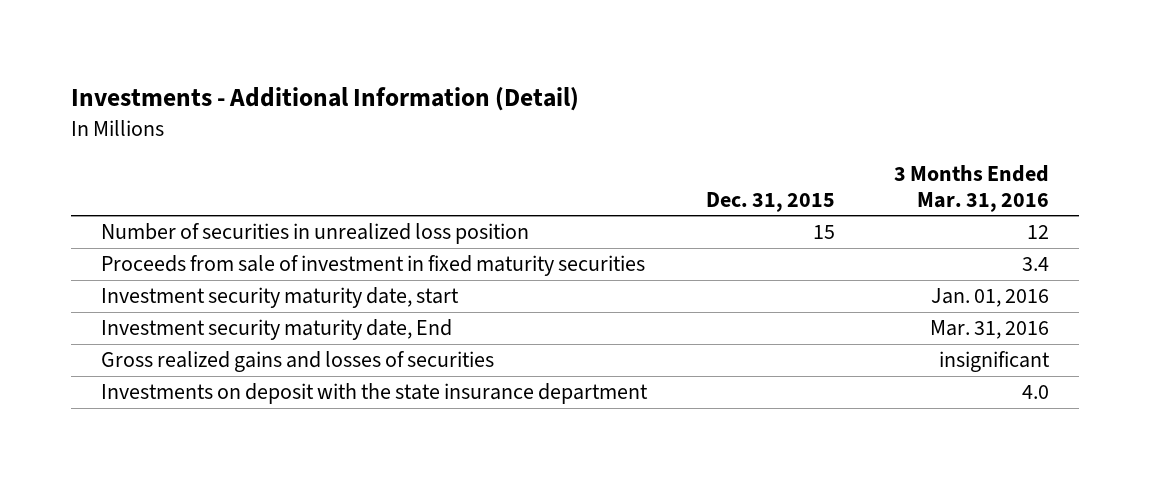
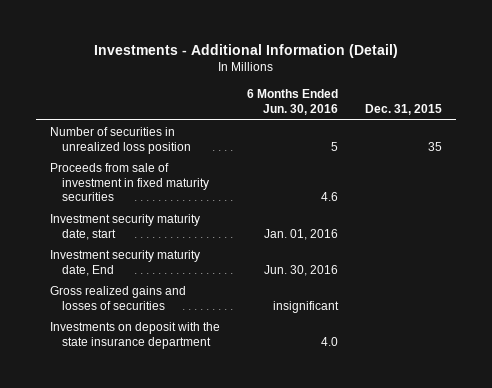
- | Dec. 31, 2015 | 3 Months Ended Mar. 31, 2016
+ | 6 Months Ended Jun. 30, 2016 | Dec. 31, 2015
- Number of securities in unrealized loss position | 15 | 12
+ Number of securities in unrealized loss position | 5 | 35

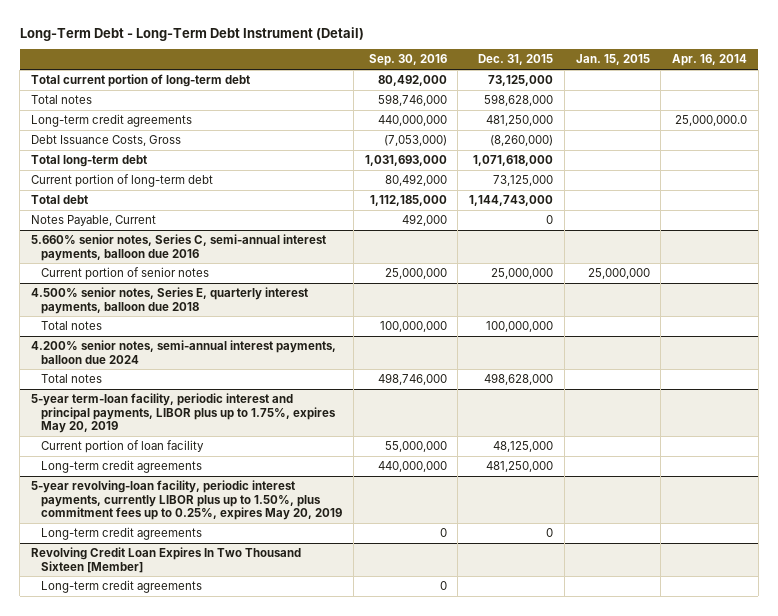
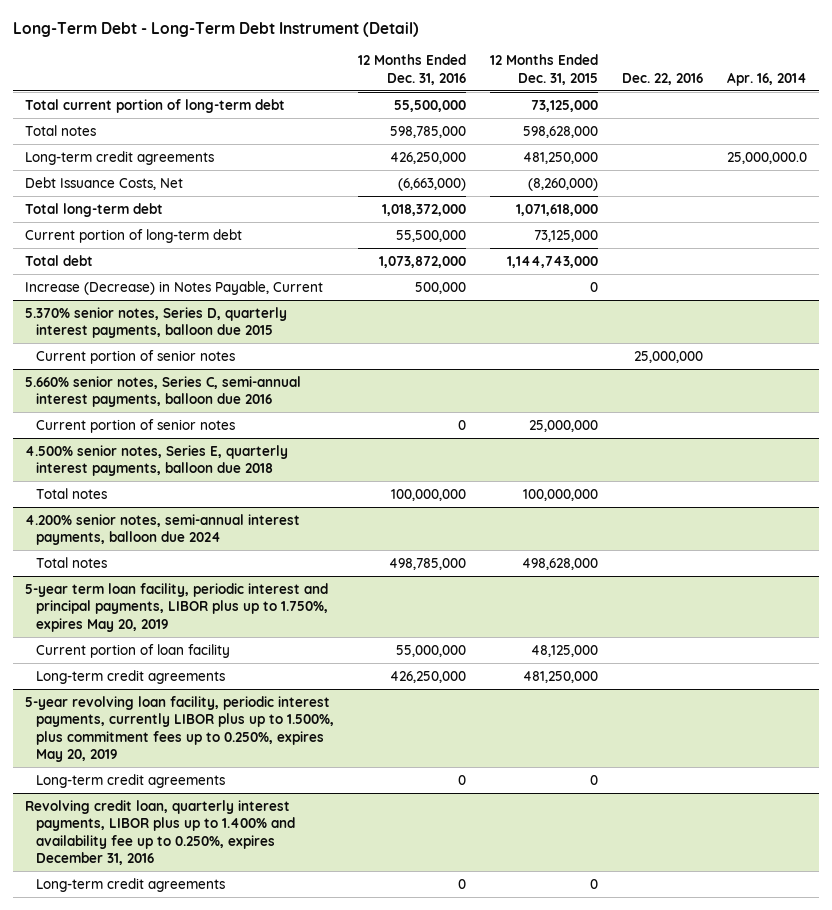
- | Sep. 30, 2016 | Dec. 31, 2015 | Jan. 15, 2015 | Apr. 16, 2014
+ | 12 Months Ended Dec. 31, 2016 | 12 Months Ended Dec. 31, 2015 | Dec. 22, 2016 | Apr. 16, 2014
- Debt Issuance Costs, Gross | (7,053,000) | (8,260,000) | |
+ Debt Issuance Costs, Net | (6,663,000) | (8,260,000) | |
- Notes Payable, Current | 492,000 | 0 | |
+ Increase (Decrease) in Notes Payable, Current | 500,000 | 0 | |
+ 5.370% senior notes, Series D, quarterly interest payments, balloon due 2015
+ Current portion of senior notes | | | 25,000,000 |
- 5-year term-loan facility, periodic interest and principal payments, LIBOR plus up to 1.75%, expires May 20, 2019
+ 5-year term loan facility, periodic interest and principal payments, LIBOR plus up to 1.750%, expires May 20, 2019
- 5-year revolving-loan facility, periodic interest payments, currently LIBOR plus up to 1.50%, plus commitment fees up to 0.25%, expires May 20, 2019
+ 5-year revolving loan facility, periodic interest payments, currently LIBOR plus up to 1.500%, plus commitment fees up to 0.250%, expires May 20, 2019
- Revolving Credit Loan Expires In Two Thousand Sixteen [Member]
+ Revolving credit loan, quarterly interest payments, LIBOR plus up to 1.400% and availability fee up to 0.250%, expires December 31, 2016

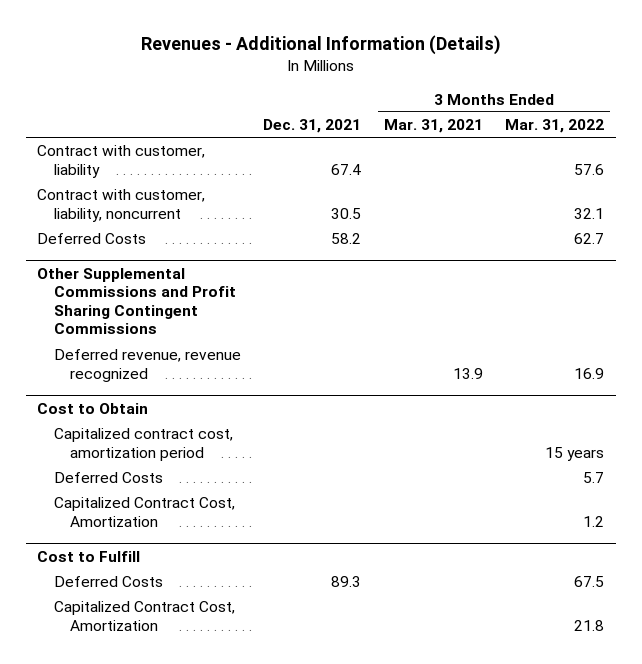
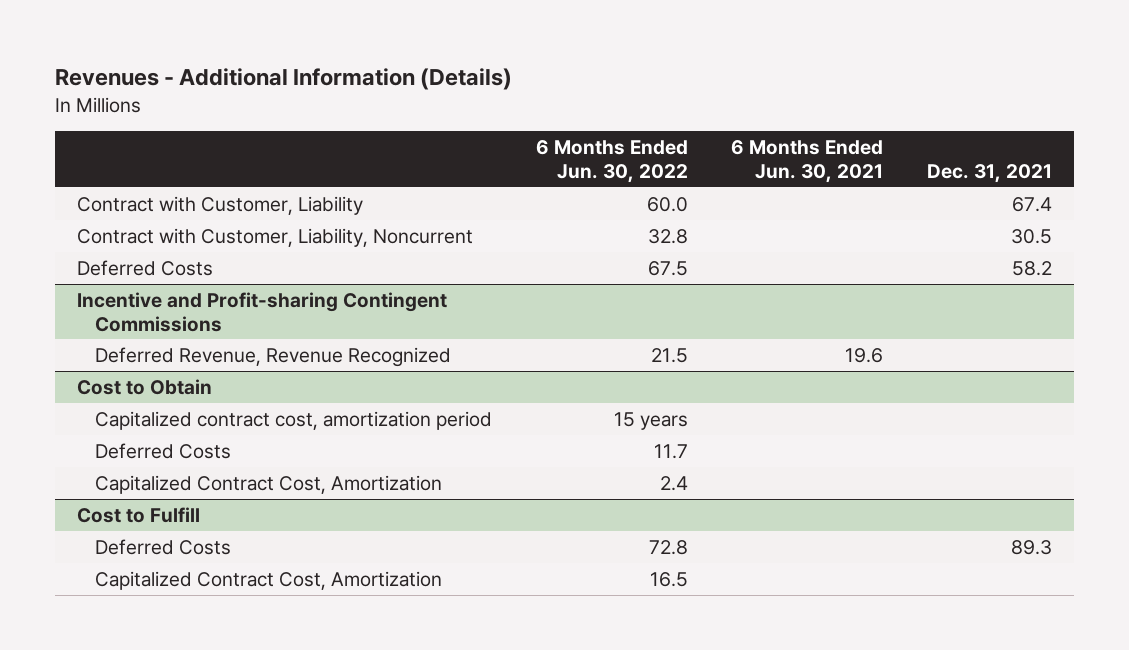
- | Dec. 31, 2021 | 3 Months Ended Mar. 31, 2021 | 3 Months Ended Mar. 31, 2022
+ | 6 Months Ended Jun. 30, 2022 | 6 Months Ended Jun. 30, 2021 | Dec. 31, 2021
- Contract with customer, liability | 67.4 | | 57.6
- Contract with customer, liability, noncurrent | 30.5 | | 32.1
+ Contract with Customer, Liability | 60.0 | | 67.4
+ Contract with Customer, Liability, Noncurrent | 32.8 | | 30.5
- Other Supplemental Commissions and Profit Sharing Contingent Commissions
- Deferred revenue, revenue recognized | | 13.9 | 16.9
+ Incentive and Profit-sharing Contingent Commissions
+ Deferred Revenue, Revenue Recognized | 21.5 | 19.6 |

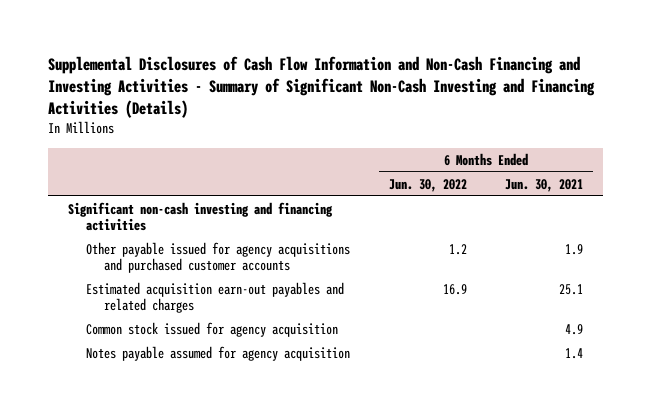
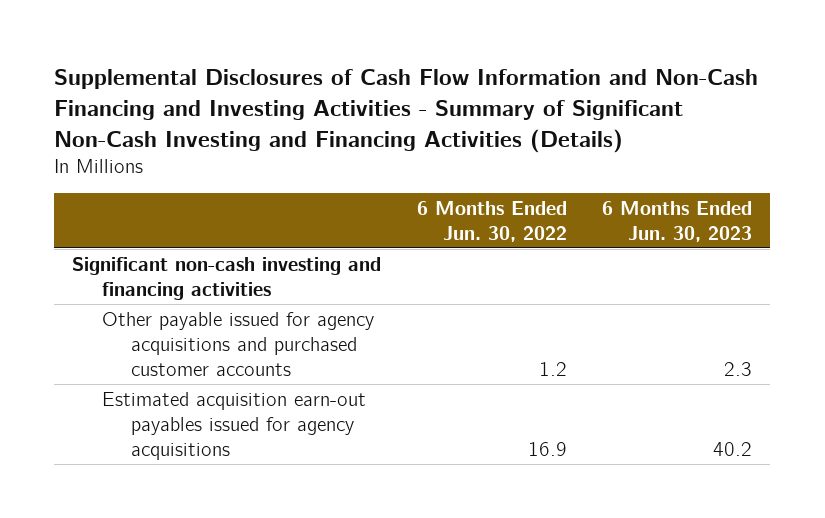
- | 6 Months Ended Jun. 30, 2022 | 6 Months Ended Jun. 30, 2021
+ | 6 Months Ended Jun. 30, 2022 | 6 Months Ended Jun. 30, 2023
- Estimated acquisition earn-out payables and related charges | 16.9 | 25.1
- Common stock issued for agency acquisition | | 4.9
- Notes payable assumed for agency acquisition | | 1.4
+ Estimated acquisition earn-out payables issued for agency acquisitions | 16.9 | 40.2

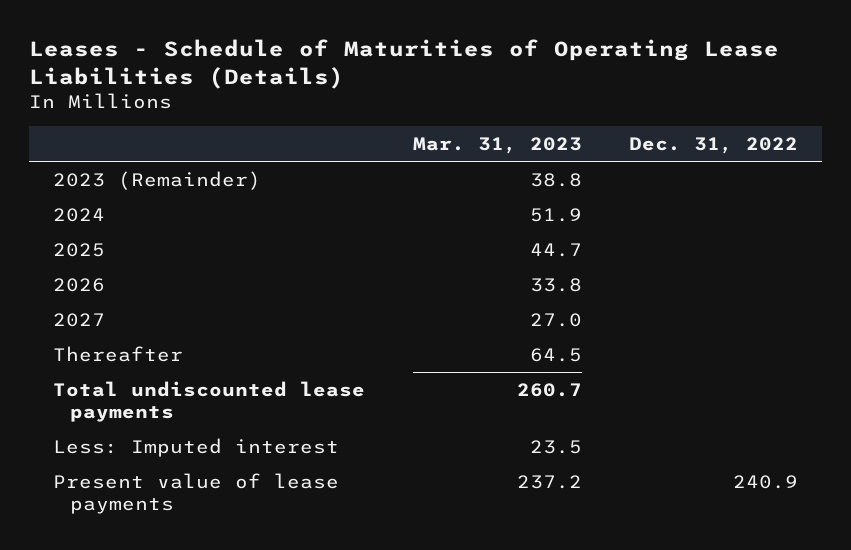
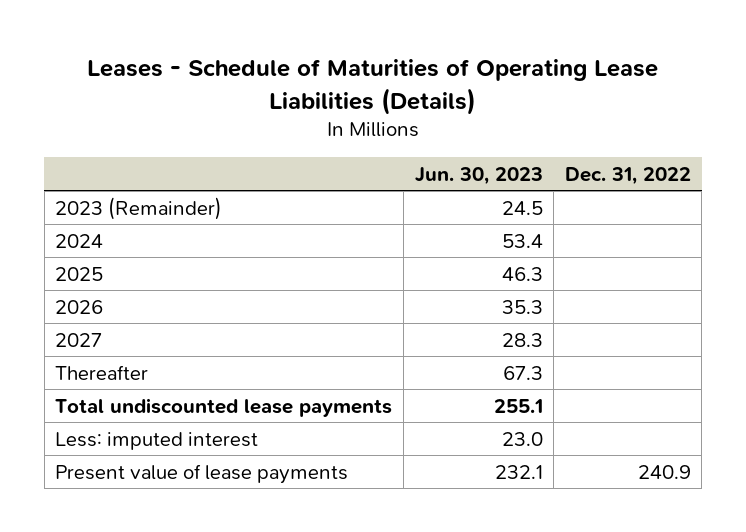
- | Mar. 31, 2023 | Dec. 31, 2022
+ | Jun. 30, 2023 | Dec. 31, 2022
- Less: Imputed interest | 23.5 |
+ Less: imputed interest | 23.0 |

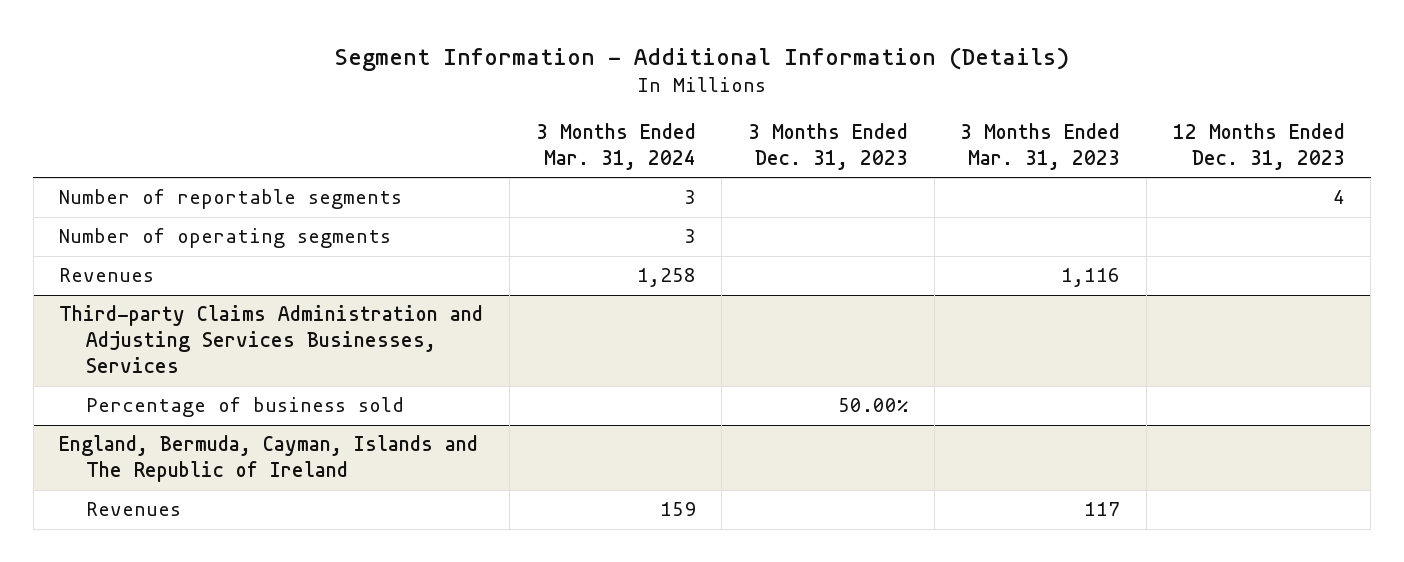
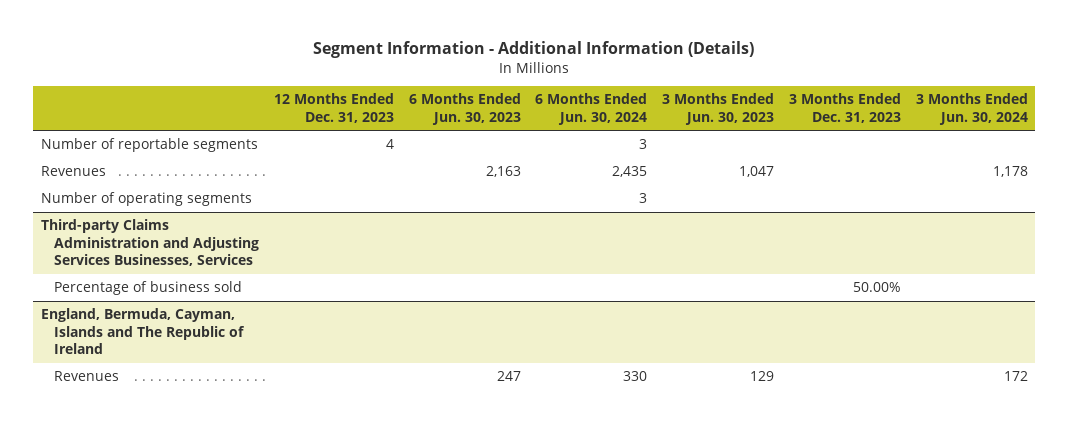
- | 3 Months Ended Mar. 31, 2024 | 3 Months Ended Dec. 31, 2023 | 3 Months Ended Mar. 31, 2023 | 12 Months Ended Dec. 31, 2023
+ | 12 Months Ended Dec. 31, 2023 | 6 Months Ended Jun. 30, 2023 | 6 Months Ended Jun. 30, 2024 | 3 Months Ended Jun. 30, 2023 | 3 Months Ended Dec. 31, 2023 | 3 Months Ended Jun. 30, 2024
moved down: Number of operating segments | | | 3 | | |

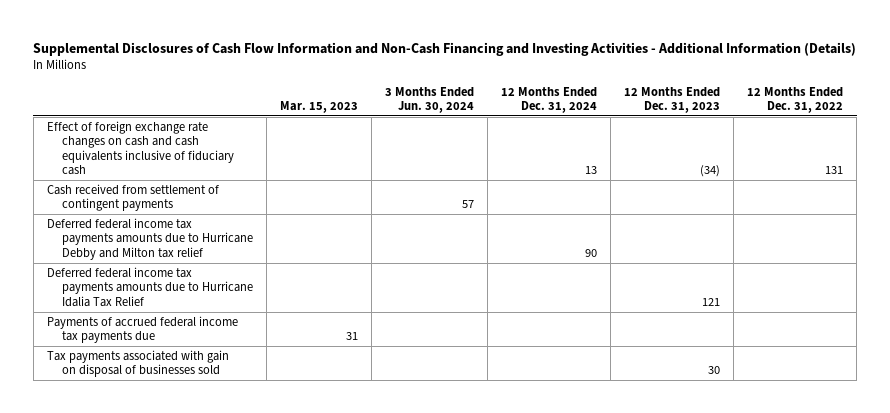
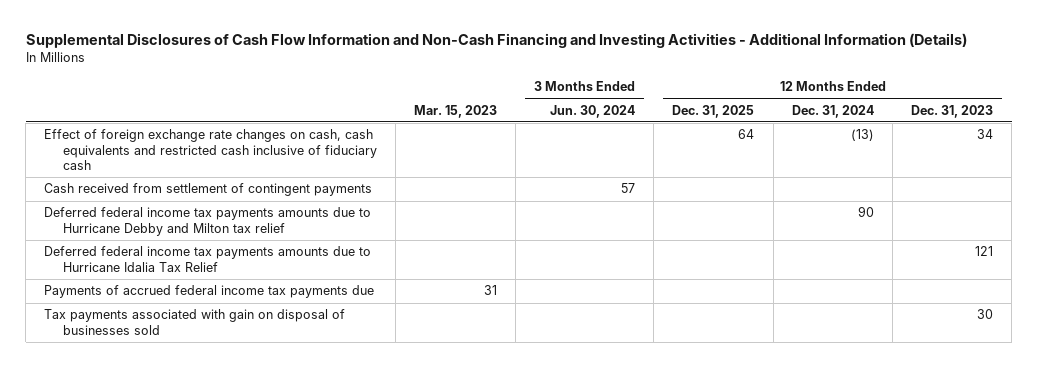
- | Mar. 15, 2023 | 3 Months Ended Jun. 30, 2024 | 12 Months Ended Dec. 31, 2024 | 12 Months Ended Dec. 31, 2023 | 12 Months Ended Dec. 31, 2022
+ | Mar. 15, 2023 | 3 Months Ended Jun. 30, 2024 | 12 Months Ended Dec. 31, 2025 | 12 Months Ended Dec. 31, 2024 | 12 Months Ended Dec. 31, 2023
- Effect of foreign exchange rate changes on cash and cash equivalents inclusive of fiduciary cash | | | 13 | (34) | 131
+ Effect of foreign exchange rate changes on cash, cash equivalents and restricted cash inclusive of fiduciary cash | | | 64 | (13) | 34

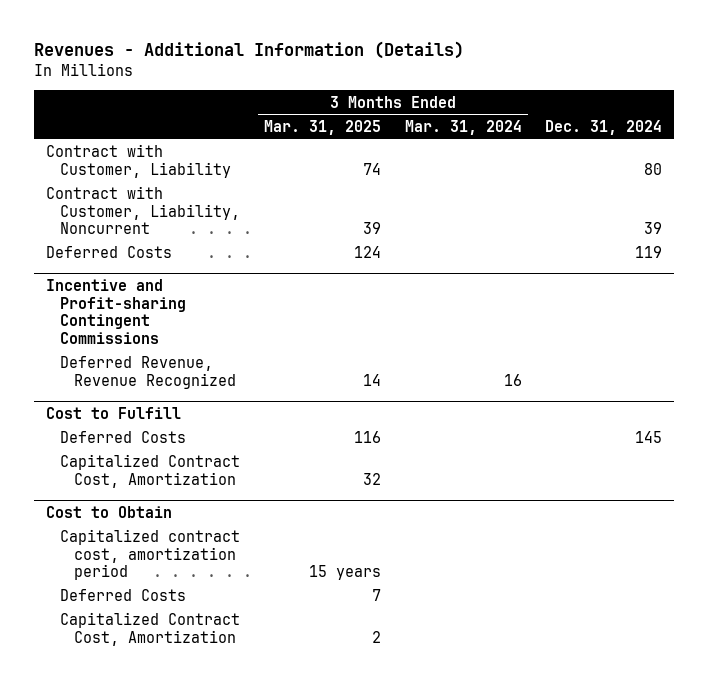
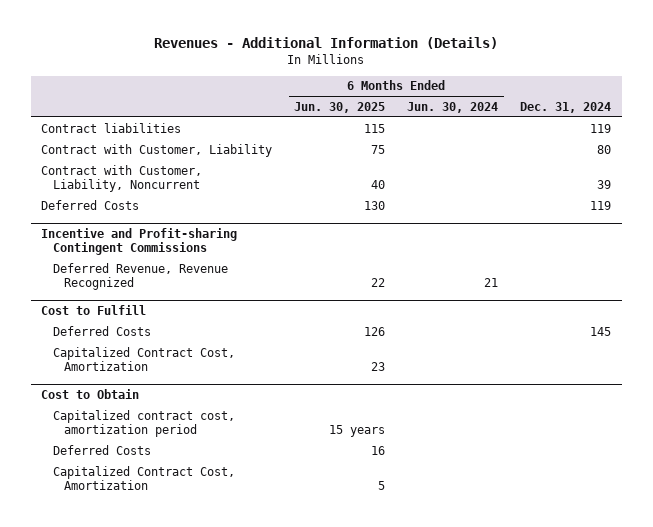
- | 3 Months Ended Mar. 31, 2025 | 3 Months Ended Mar. 31, 2024 | Dec. 31, 2024
+ | 6 Months Ended Jun. 30, 2025 | 6 Months Ended Jun. 30, 2024 | Dec. 31, 2024
+ Contract liabilities | 115 | | 119

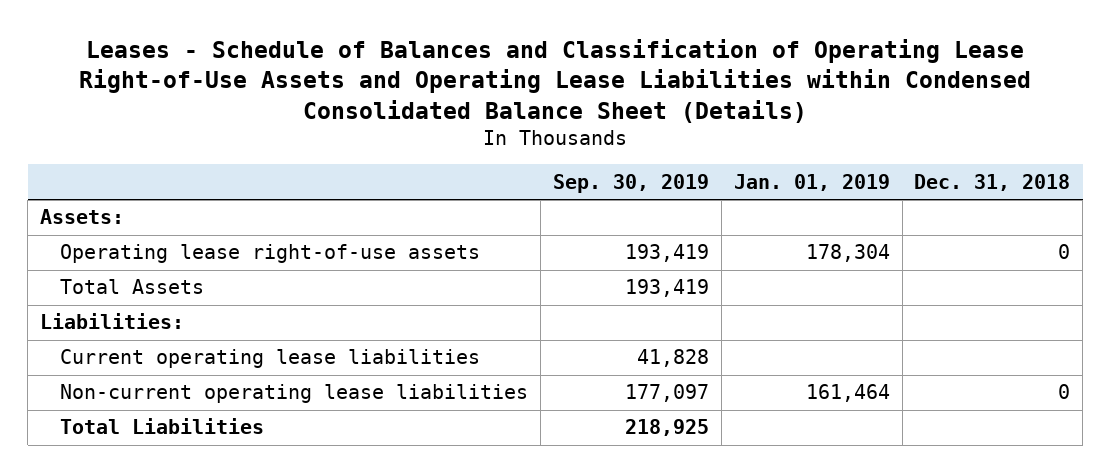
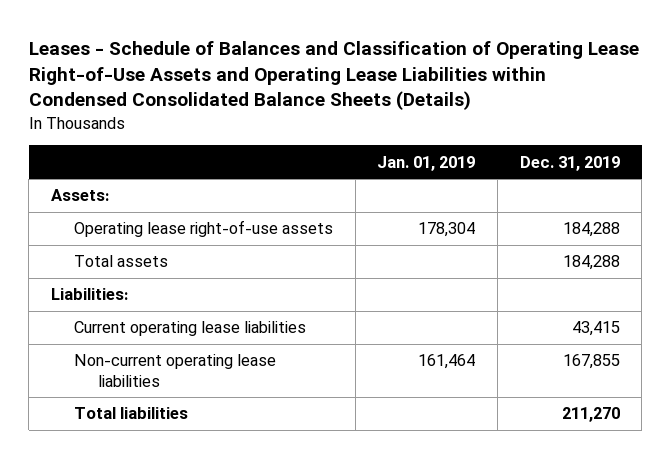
- Leases - Schedule of Balances and Classification of Operating Lease Right-of-Use Assets and Operating Lease Liabilities within Condensed Consolidated Balance Sheet (Details)
+ Leases - Schedule of Balances and Classification of Operating Lease Right-of-Use Assets and Operating Lease Liabilities within Condensed Consolidated Balance Sheets (Details)
- | Sep. 30, 2019 | Jan. 01, 2019 | Dec. 31, 2018
+ | Jan. 01, 2019 | Dec. 31, 2019
- Total Assets | 193,419 | |
+ Total assets | | 184,288
- Total Liabilities | 218,925 | |
+ Total liabilities | | 211,270

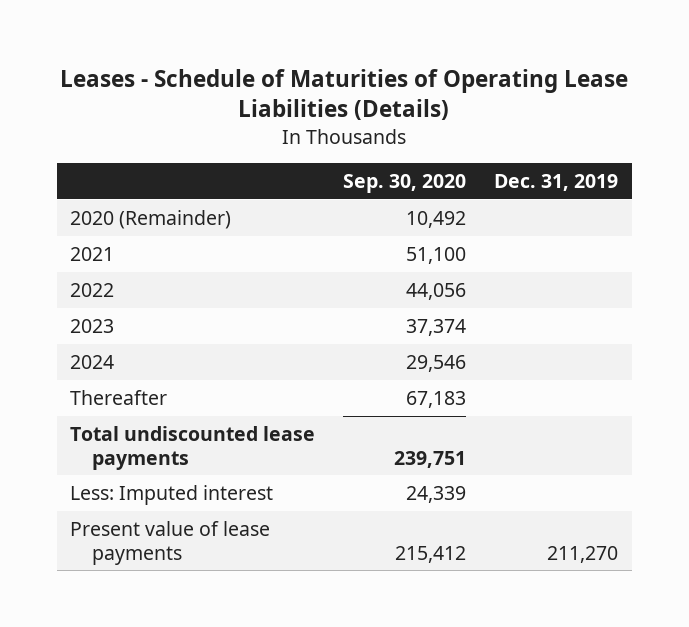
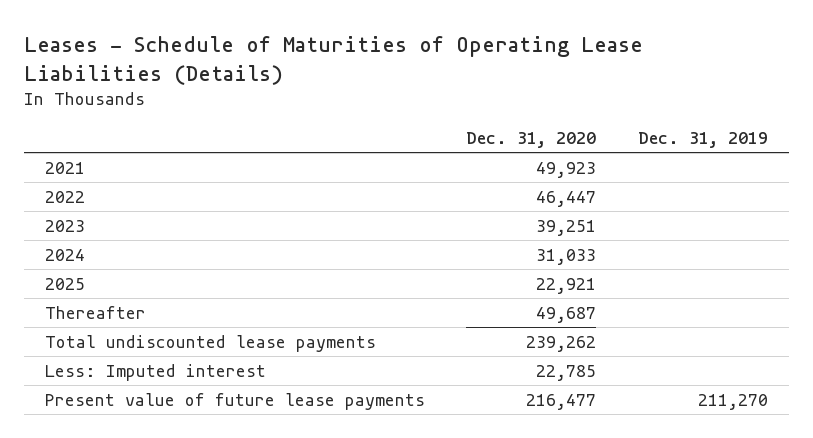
- | Sep. 30, 2020 | Dec. 31, 2019
+ | Dec. 31, 2020 | Dec. 31, 2019
- 2020 (Remainder) | 10,492 |
+ 2025 | 22,921 |
- Present value of lease payments | 215,412 | 211,270
+ Present value of future lease payments | 216,477 | 211,270

